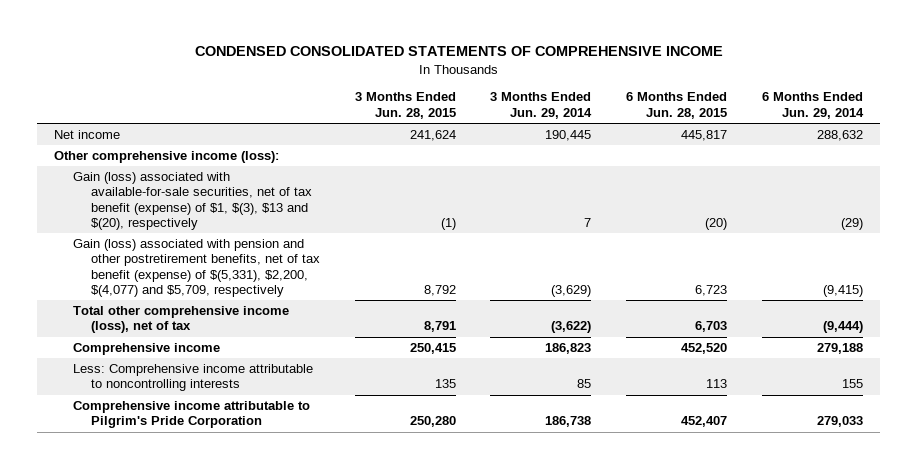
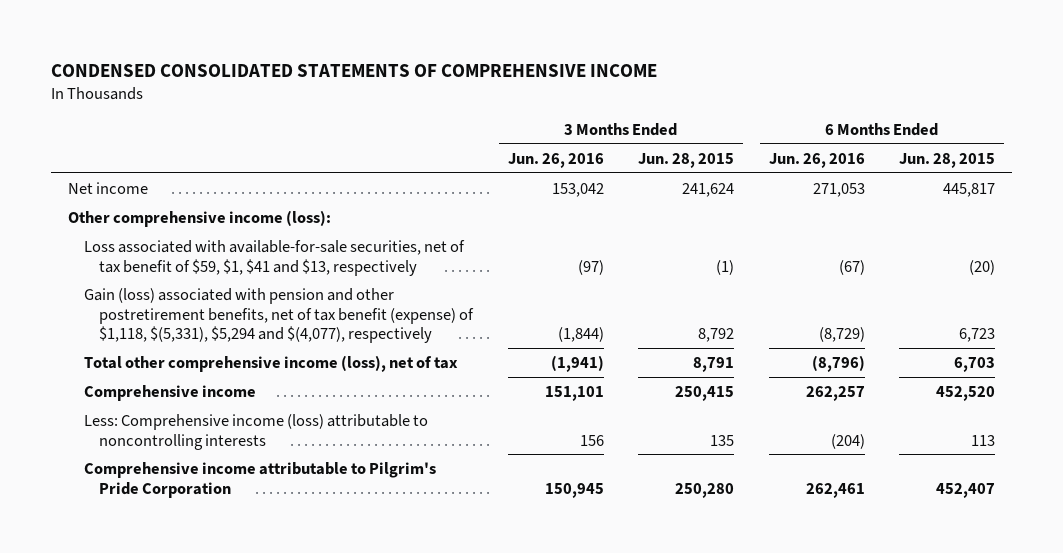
- | 3 Months Ended Jun. 28, 2015 | 3 Months Ended Jun. 29, 2014 | 6 Months Ended Jun. 28, 2015 | 6 Months Ended Jun. 29, 2014
+ | 3 Months Ended Jun. 26, 2016 | 3 Months Ended Jun. 28, 2015 | 6 Months Ended Jun. 26, 2016 | 6 Months Ended Jun. 28, 2015
- Gain (loss) associated with available-for-sale securities, net of tax benefit (expense) of $1, $(3), $13 and $(20), respectively | (1) | 7 | (20) | (29)
- Gain (loss) associated with pension and other postretirement benefits, net of tax benefit (expense) of $(5,331), $2,200, $(4,077) and $5,709, respectively | 8,792 | (3,629) | 6,723 | (9,415)
+ Loss associated with available-for-sale securities, net of tax benefit of $59, $1, $41 and $13, respectively | (97) | (1) | (67) | (20)
+ Gain (loss) associated with pension and other postretirement benefits, net of tax benefit (expense) of $1,118, $(5,331), $5,294 and $(4,077), respectively | (1,844) | 8,792 | (8,729) | 6,723
- Less: Comprehensive income attributable to noncontrolling interests | 135 | 85 | 113 | 155
+ Less: Comprehensive income (loss) attributable to noncontrolling interests | 156 | 135 | (204) | 113

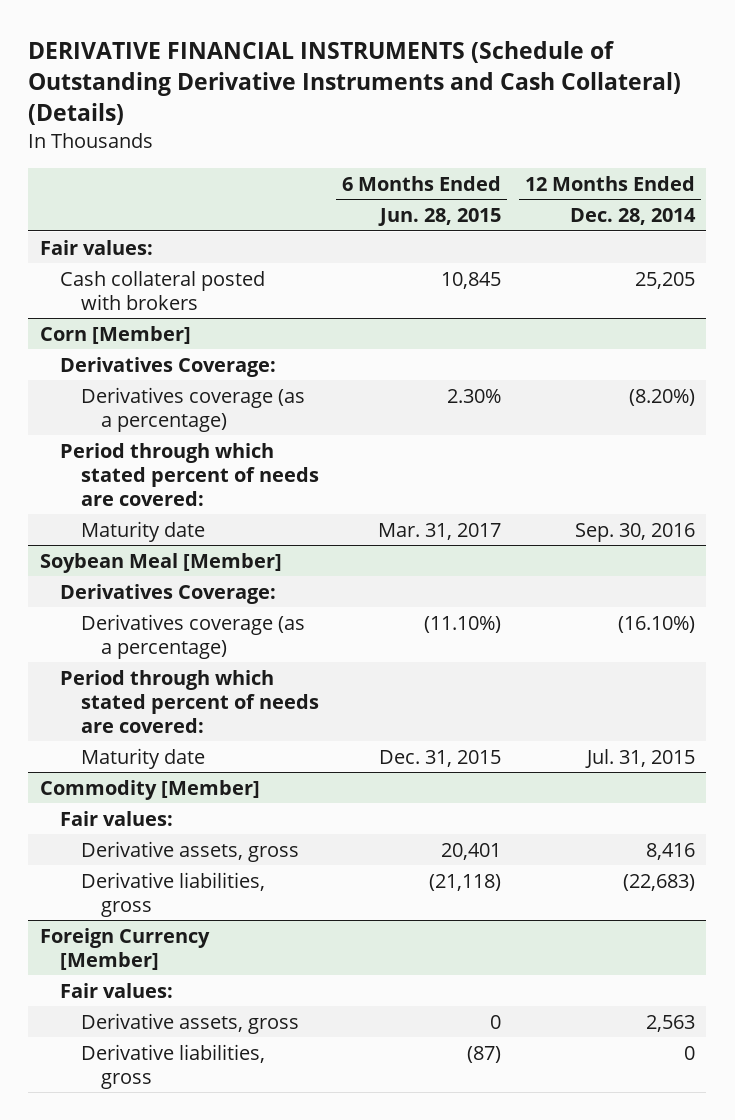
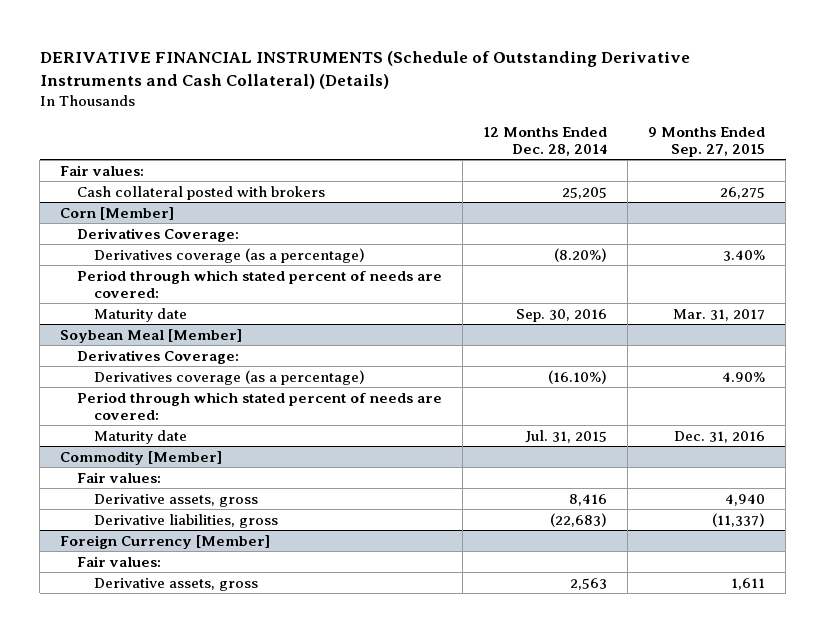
- | 6 Months Ended Jun. 28, 2015 | 12 Months Ended Dec. 28, 2014
+ | 12 Months Ended Dec. 28, 2014 | 9 Months Ended Sep. 27, 2015
@ Foreign Currency [Member]
- Derivative liabilities, gross | (87) | 0

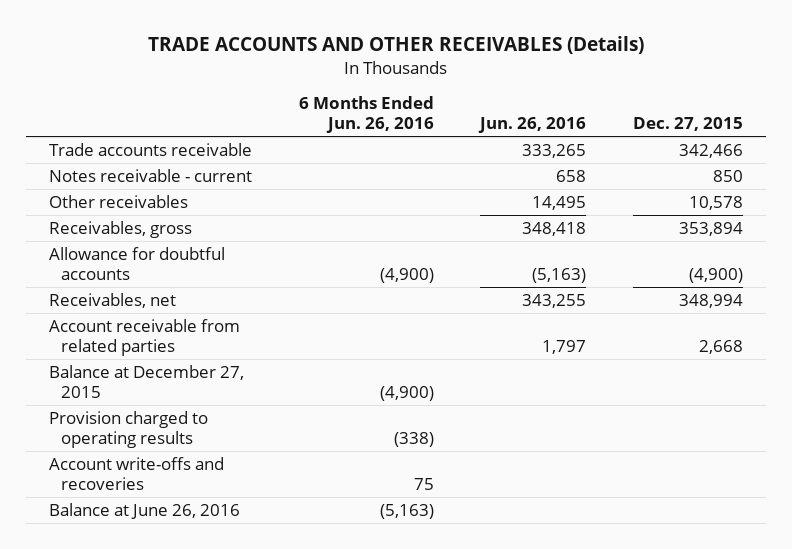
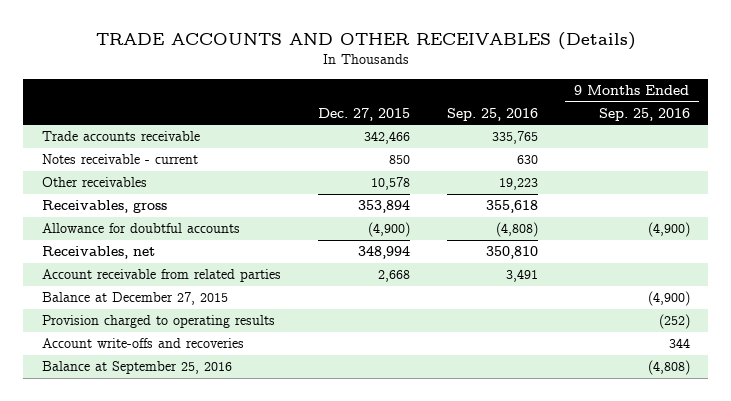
- | 6 Months Ended Jun. 26, 2016 | Jun. 26, 2016 | Dec. 27, 2015
+ | Dec. 27, 2015 | Sep. 25, 2016 | 9 Months Ended Sep. 25, 2016
- Balance at June 26, 2016 | (5,163) | |
+ Balance at September 25, 2016 | | | (4,808)

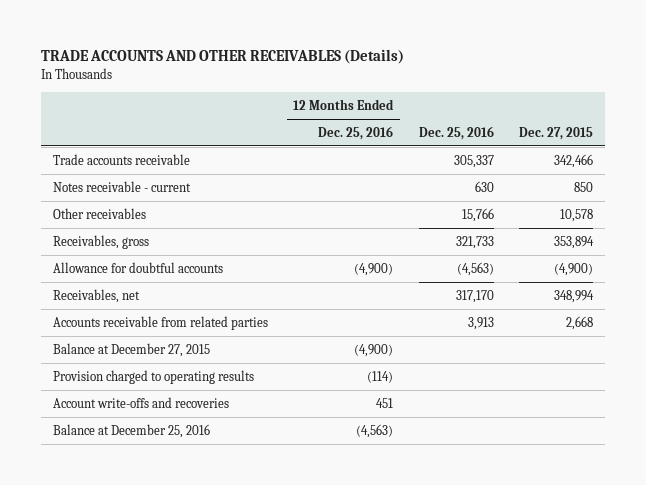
- | Dec. 27, 2015 | Sep. 25, 2016 | 9 Months Ended Sep. 25, 2016
+ | 12 Months Ended Dec. 25, 2016 | Dec. 25, 2016 | Dec. 27, 2015
- Account receivable from related parties | 2,668 | 3,491 |
+ Accounts receivable from related parties | | 3,913 | 2,668
- Balance at September 25, 2016 | | | (4,808)
+ Balance at December 25, 2016 | (4,563) | |

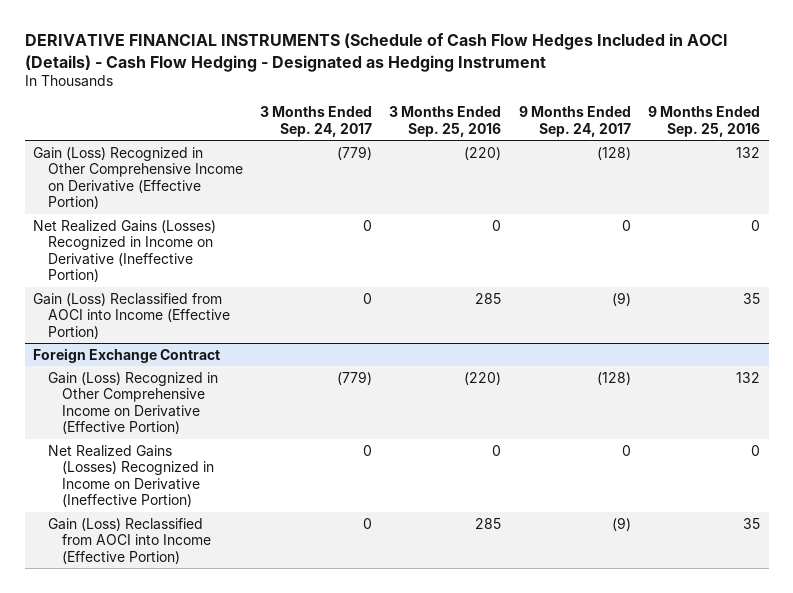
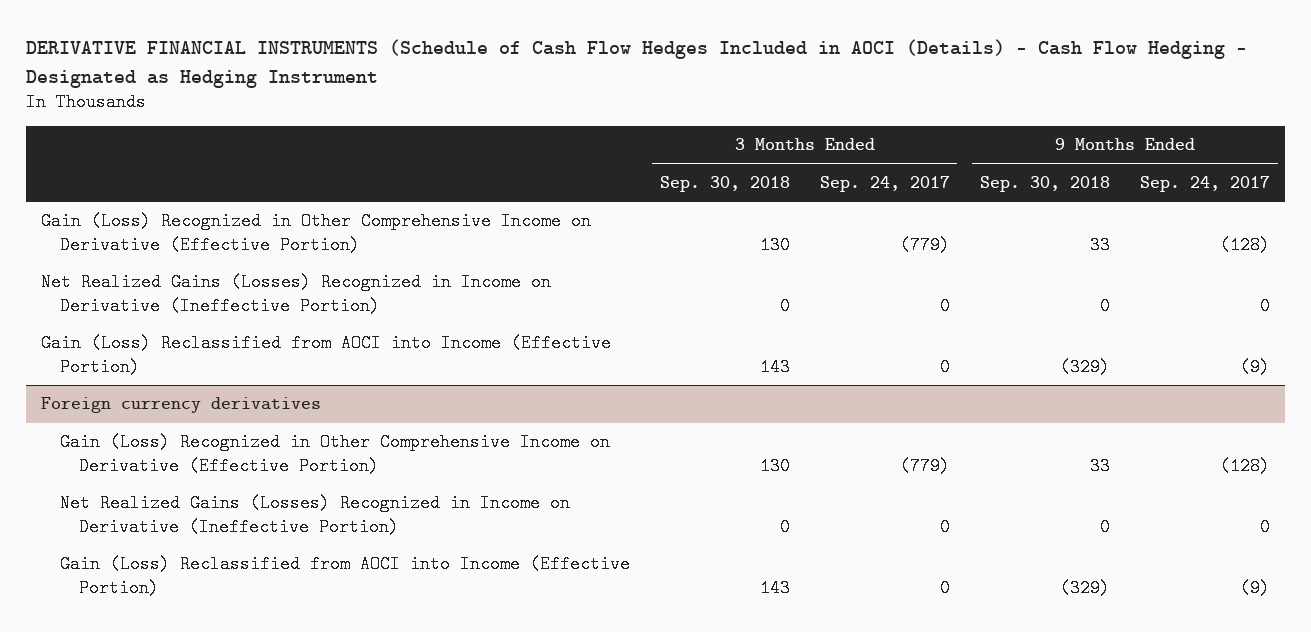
- | 3 Months Ended Sep. 24, 2017 | 3 Months Ended Sep. 25, 2016 | 9 Months Ended Sep. 24, 2017 | 9 Months Ended Sep. 25, 2016
+ | 3 Months Ended Sep. 30, 2018 | 3 Months Ended Sep. 24, 2017 | 9 Months Ended Sep. 30, 2018 | 9 Months Ended Sep. 24, 2017
- Foreign Exchange Contract
+ Foreign currency derivatives

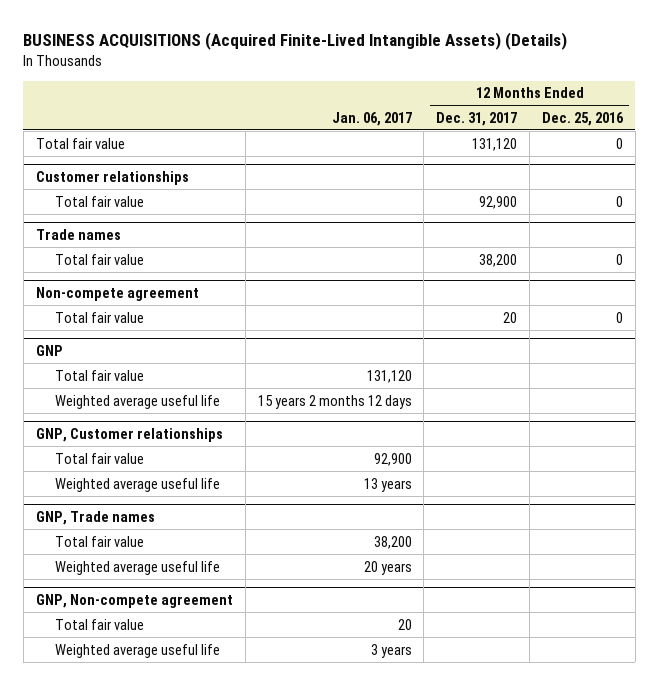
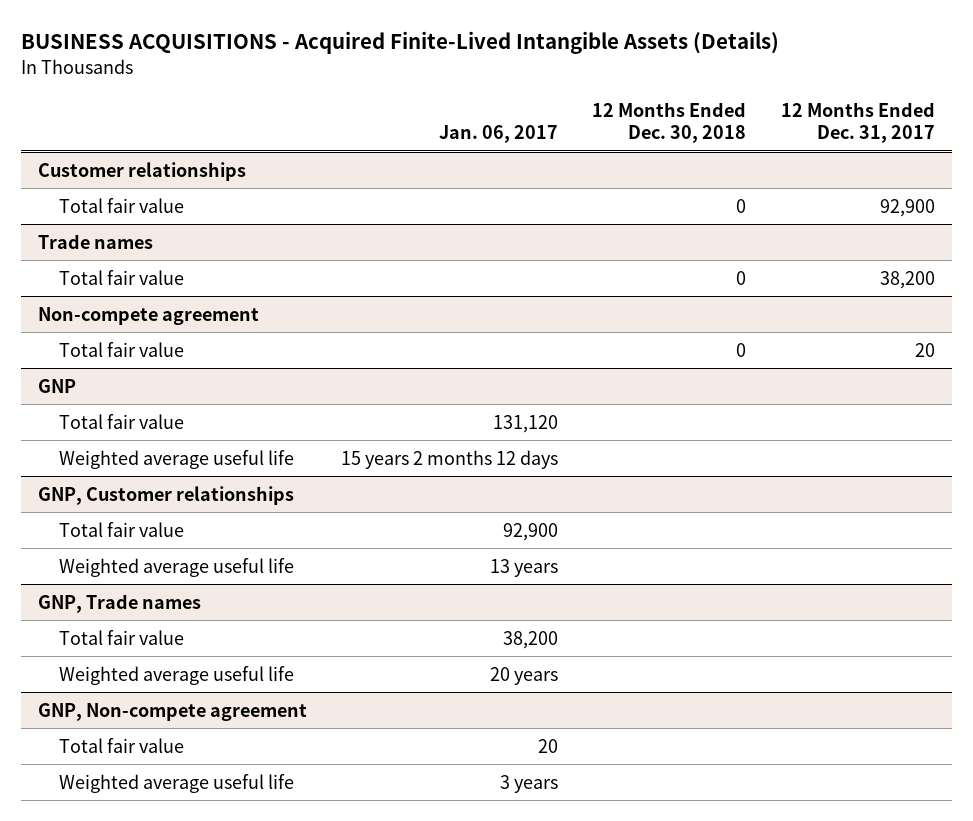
- BUSINESS ACQUISITIONS (Acquired Finite-Lived Intangible Assets) (Details)
+ BUSINESS ACQUISITIONS - Acquired Finite-Lived Intangible Assets (Details)
- | Jan. 06, 2017 | 12 Months Ended Dec. 31, 2017 | 12 Months Ended Dec. 25, 2016
+ | Jan. 06, 2017 | 12 Months Ended Dec. 30, 2018 | 12 Months Ended Dec. 31, 2017
- Total fair value | | 131,120 | 0

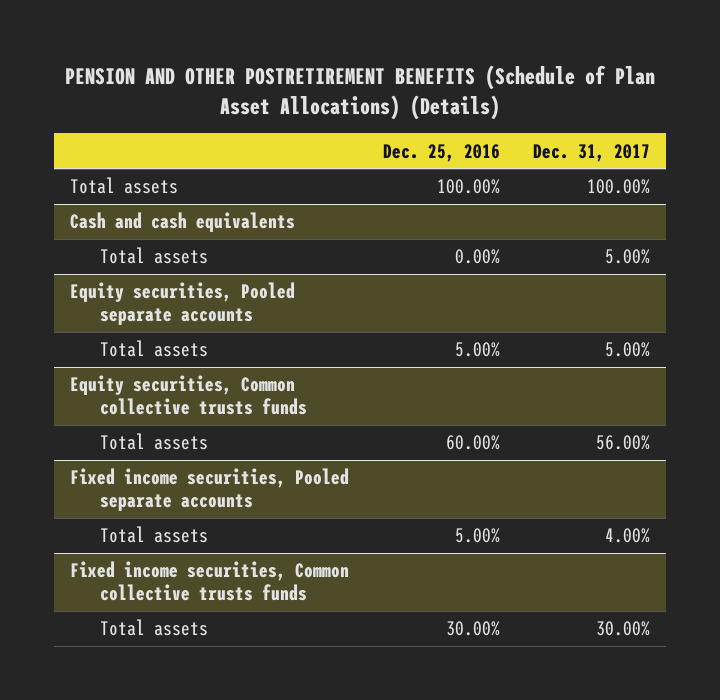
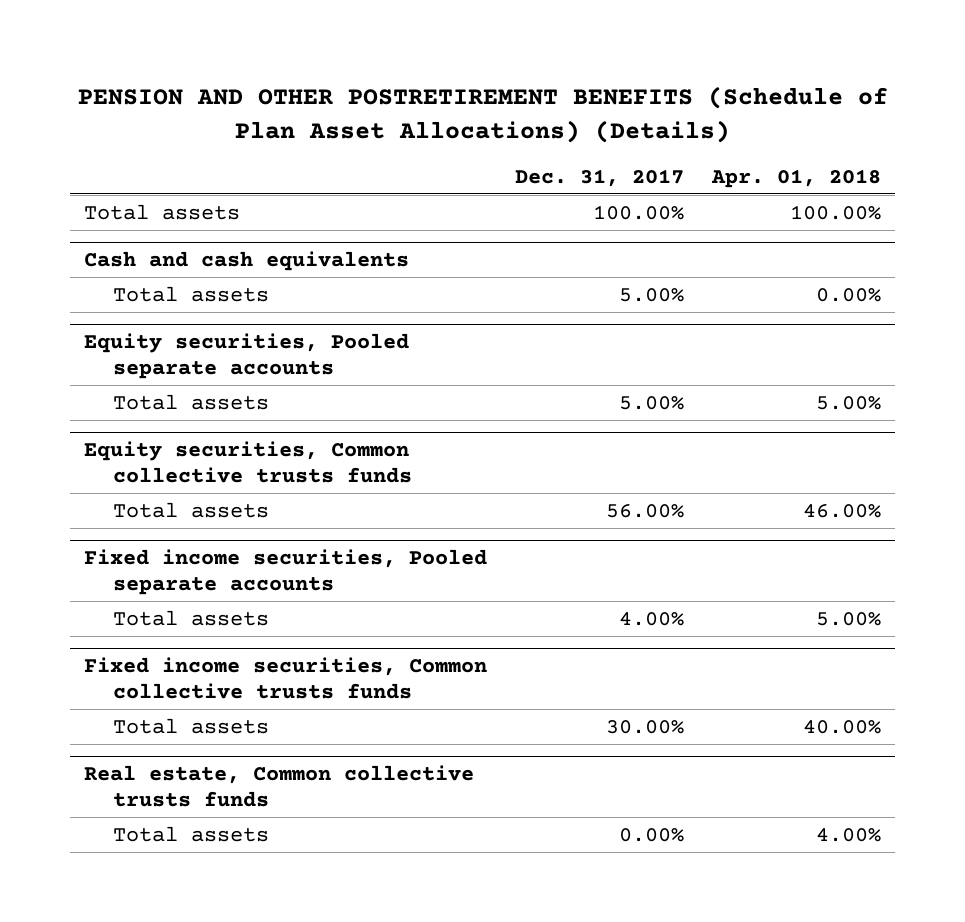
- | Dec. 25, 2016 | Dec. 31, 2017
+ | Dec. 31, 2017 | Apr. 01, 2018
+ Real estate, Common collective trusts funds
+ Total assets | 0.00% | 4.00%

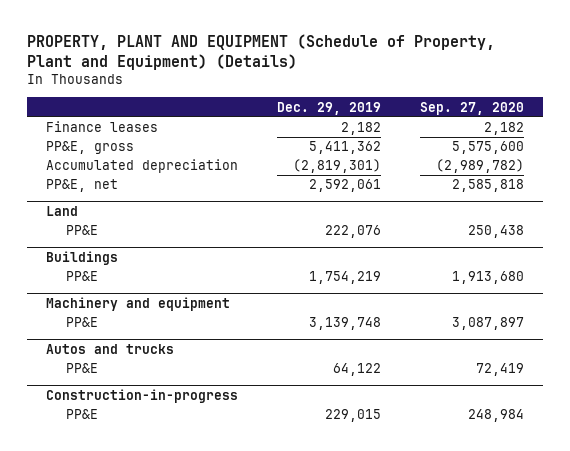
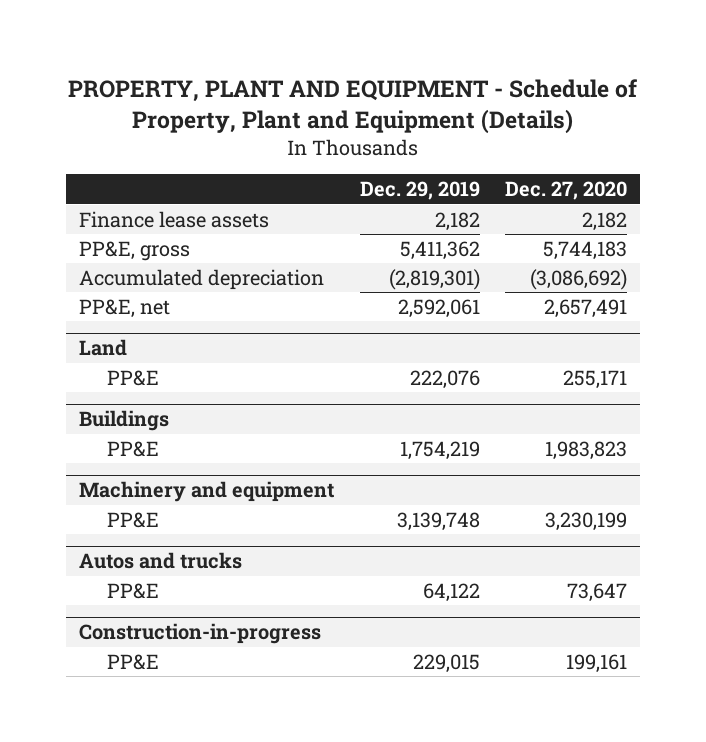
- PROPERTY, PLANT AND EQUIPMENT (Schedule of Property, Plant and Equipment) (Details)
+ PROPERTY, PLANT AND EQUIPMENT - Schedule of Property, Plant and Equipment (Details)
- | Dec. 29, 2019 | Sep. 27, 2020
+ | Dec. 29, 2019 | Dec. 27, 2020
- Finance leases | 2,182 | 2,182
+ Finance lease assets | 2,182 | 2,182

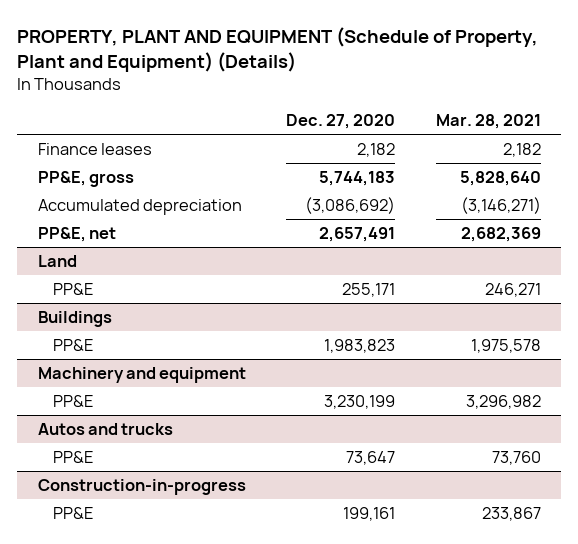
- PROPERTY, PLANT AND EQUIPMENT - Schedule of Property, Plant and Equipment (Details)
+ PROPERTY, PLANT AND EQUIPMENT (Schedule of Property, Plant and Equipment) (Details)
- | Dec. 29, 2019 | Dec. 27, 2020
+ | Dec. 27, 2020 | Mar. 28, 2021
- Finance lease assets | 2,182 | 2,182
+ Finance leases | 2,182 | 2,182

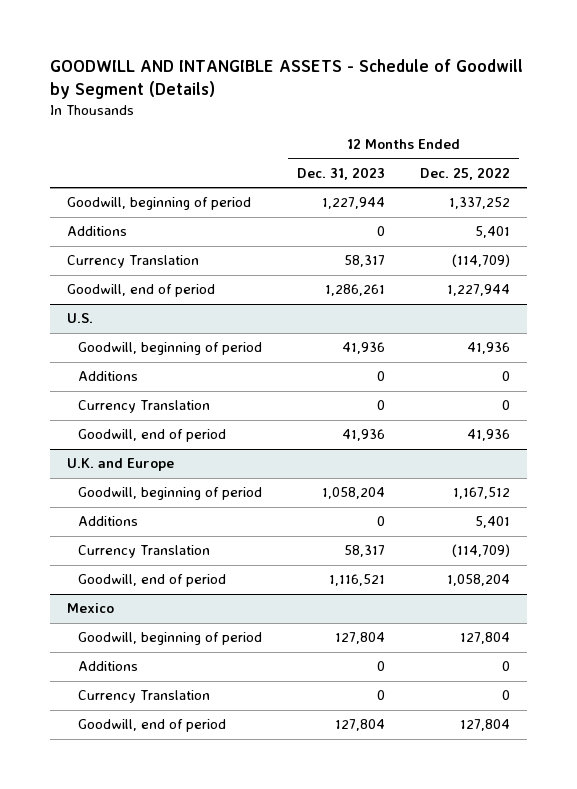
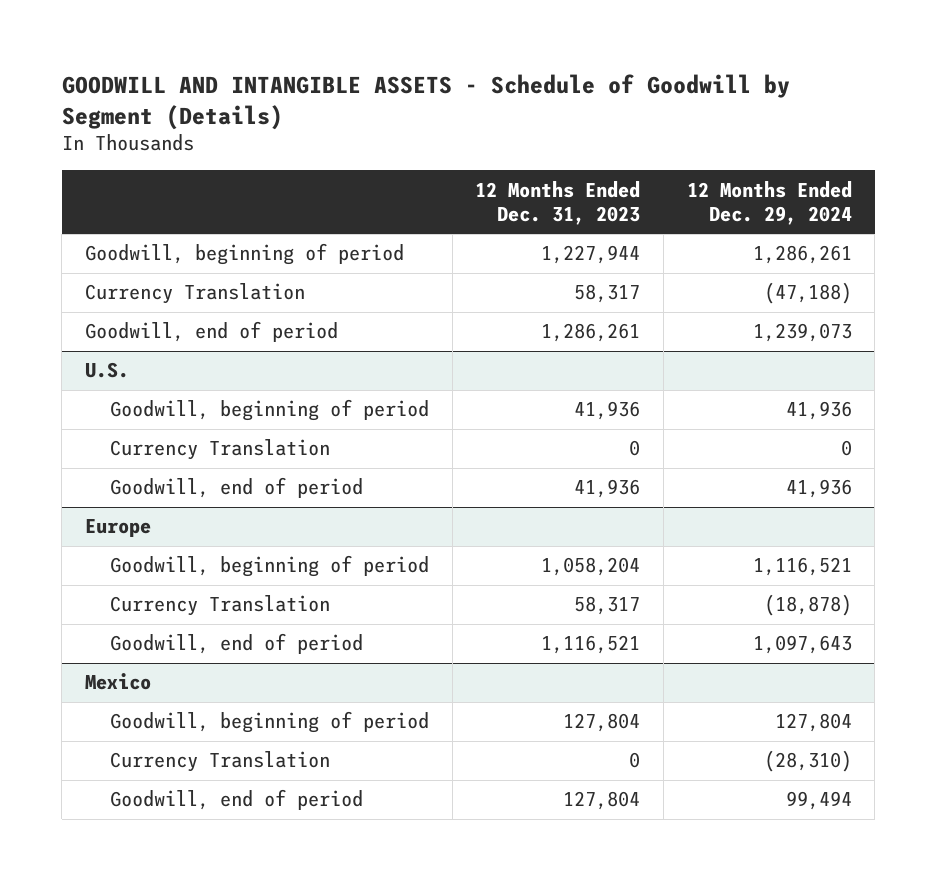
- | 12 Months Ended Dec. 31, 2023 | 12 Months Ended Dec. 25, 2022
+ | 12 Months Ended Dec. 31, 2023 | 12 Months Ended Dec. 29, 2024
- Additions | 0 | 5,401
@ U.S.
- Additions | 0 | 0
- U.K. and Europe
+ Europe
- Additions | 0 | 5,401
@ Mexico
- Additions | 0 | 0

